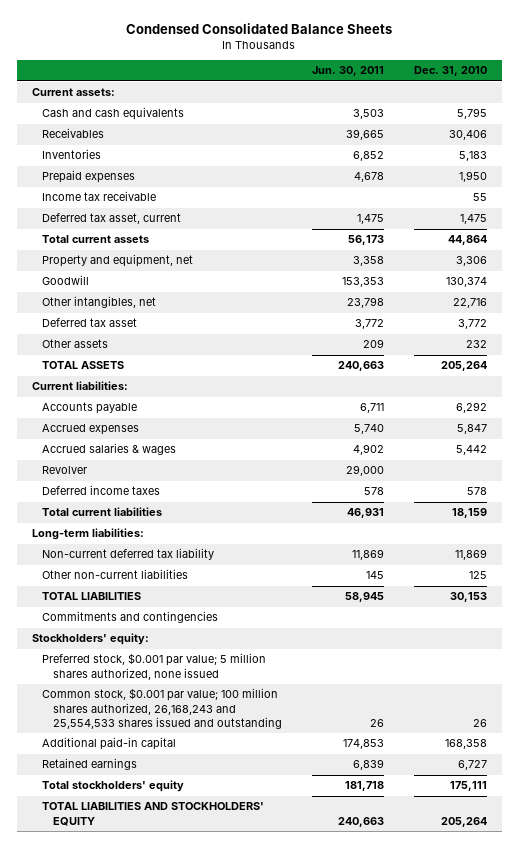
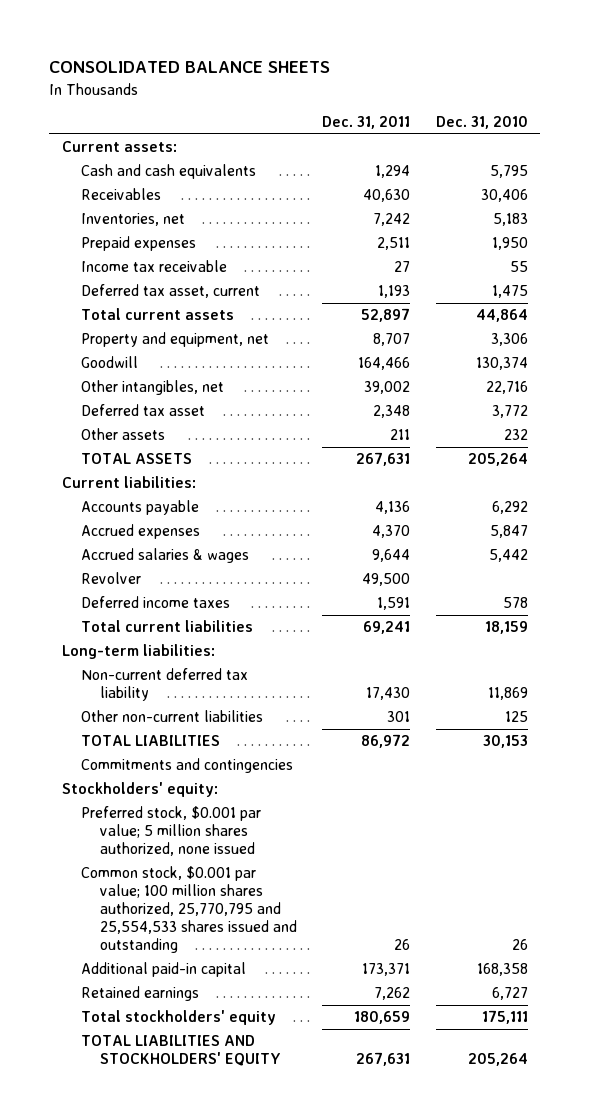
- Condensed Consolidated Balance Sheets
+ CONSOLIDATED BALANCE SHEETS
- | Jun. 30, 2011 | Dec. 31, 2010
+ | Dec. 31, 2011 | Dec. 31, 2010
- Inventories | 6,852 | 5,183
+ Inventories, net | 7,242 | 5,183
- Common stock, $0.001 par value; 100 million shares authorized, 26,168,243 and 25,554,533 shares issued and outstanding | 26 | 26
+ Common stock, $0.001 par value; 100 million shares authorized, 25,770,795 and 25,554,533 shares issued and outstanding | 26 | 26

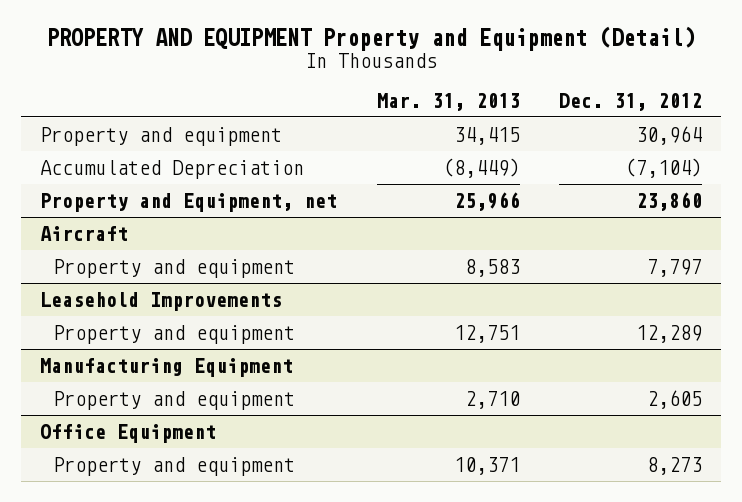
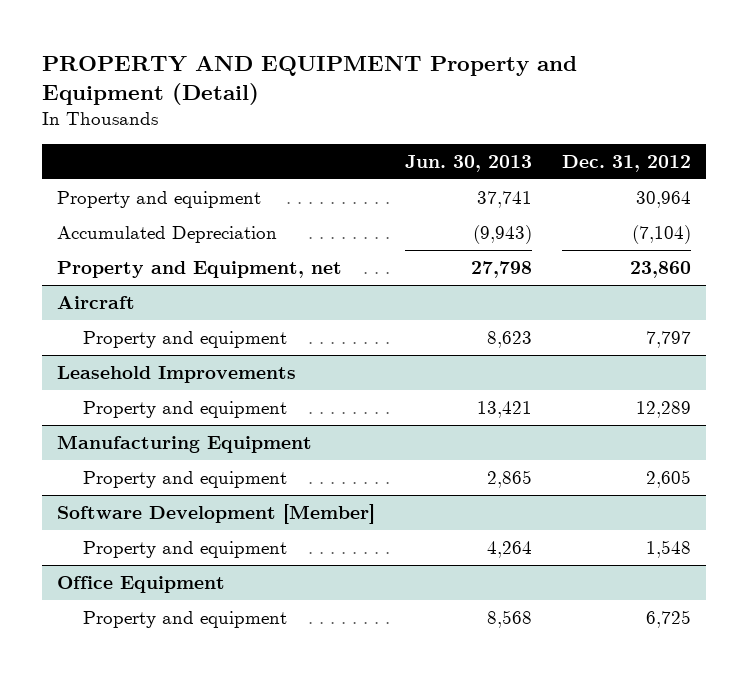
- | Mar. 31, 2013 | Dec. 31, 2012
+ | Jun. 30, 2013 | Dec. 31, 2012
+ Software Development [Member]
+ Property and equipment | 4,264 | 1,548
@ Office Equipment
- Property and equipment | 10,371 | 8,273
+ Property and equipment | 8,568 | 6,725

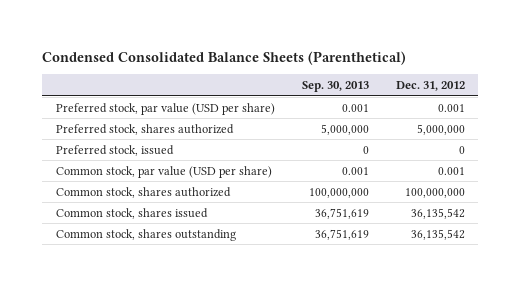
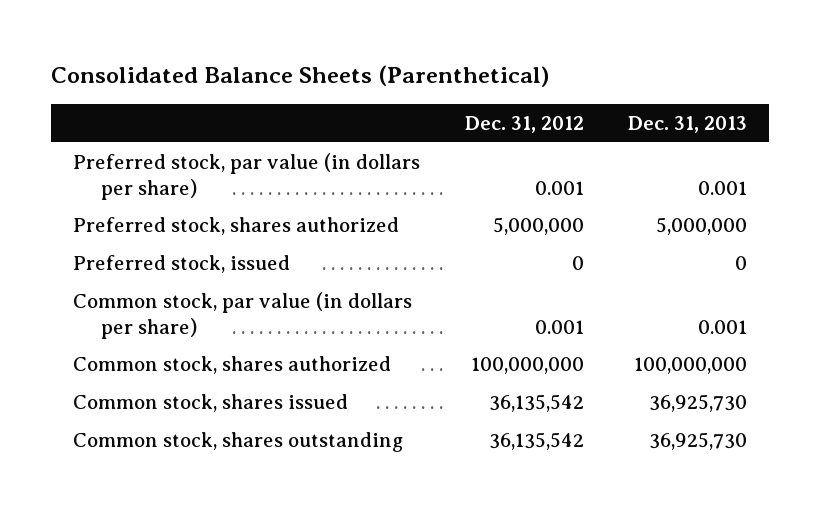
- Condensed Consolidated Balance Sheets (Parenthetical)
+ Consolidated Balance Sheets (Parenthetical)
- | Sep. 30, 2013 | Dec. 31, 2012
+ | Dec. 31, 2012 | Dec. 31, 2013
- Preferred stock, par value (USD per share) | 0.001 | 0.001
+ Preferred stock, par value (in dollars per share) | 0.001 | 0.001
- Common stock, par value (USD per share) | 0.001 | 0.001
+ Common stock, par value (in dollars per share) | 0.001 | 0.001

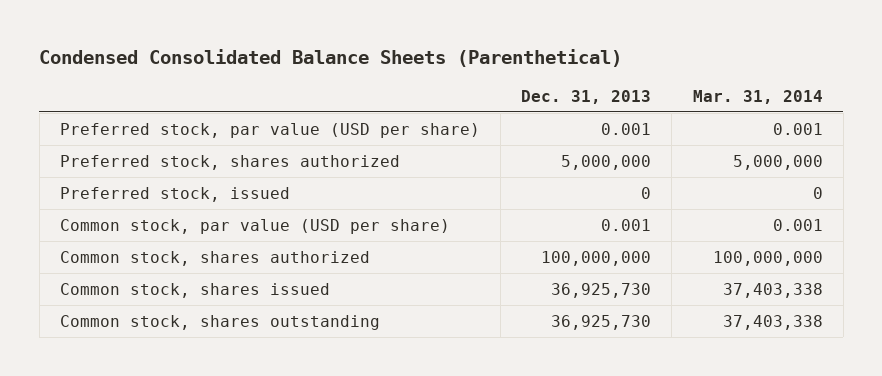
- Consolidated Balance Sheets (Parenthetical)
+ Condensed Consolidated Balance Sheets (Parenthetical)
- | Dec. 31, 2012 | Dec. 31, 2013
+ | Dec. 31, 2013 | Mar. 31, 2014
- Preferred stock, par value (in dollars per share) | 0.001 | 0.001
+ Preferred stock, par value (USD per share) | 0.001 | 0.001
- Common stock, par value (in dollars per share) | 0.001 | 0.001
+ Common stock, par value (USD per share) | 0.001 | 0.001

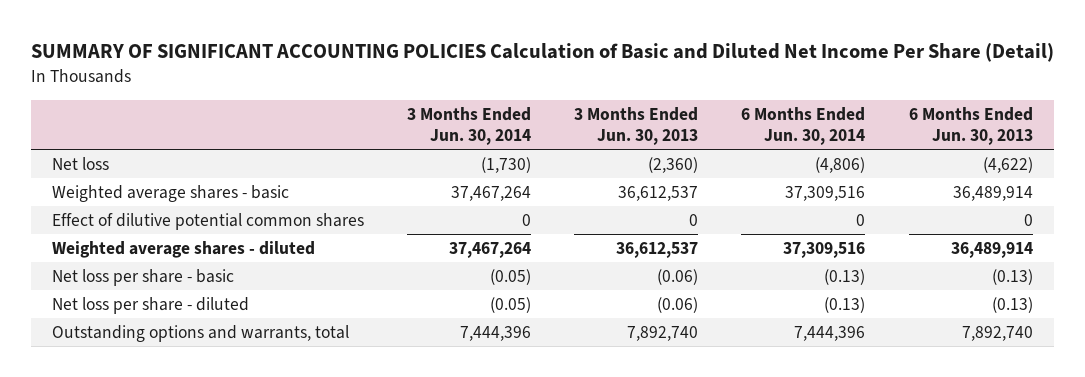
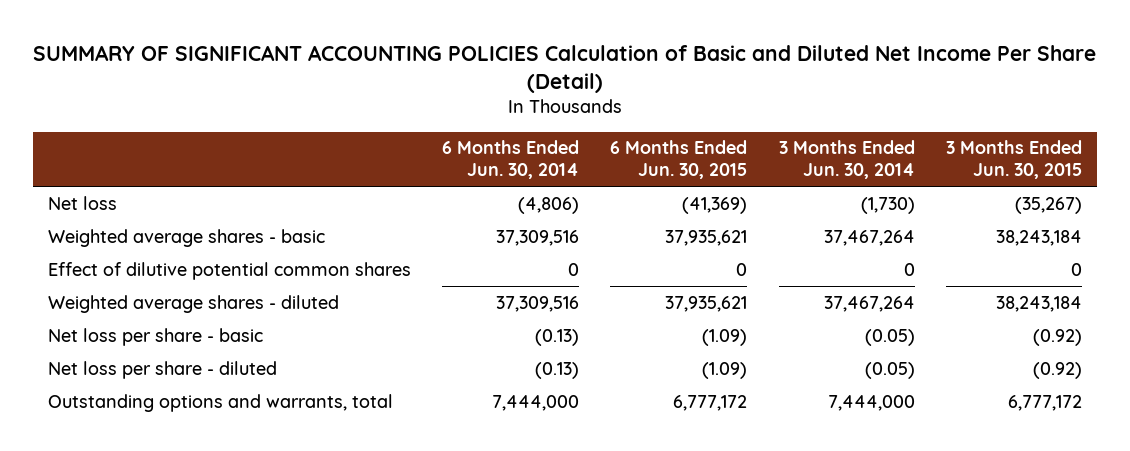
- | 3 Months Ended Jun. 30, 2014 | 3 Months Ended Jun. 30, 2013 | 6 Months Ended Jun. 30, 2014 | 6 Months Ended Jun. 30, 2013
+ | 6 Months Ended Jun. 30, 2014 | 6 Months Ended Jun. 30, 2015 | 3 Months Ended Jun. 30, 2014 | 3 Months Ended Jun. 30, 2015
- Outstanding options and warrants, total | 7,444,396 | 7,892,740 | 7,444,396 | 7,892,740
+ Outstanding options and warrants, total | 7,444,000 | 6,777,172 | 7,444,000 | 6,777,172

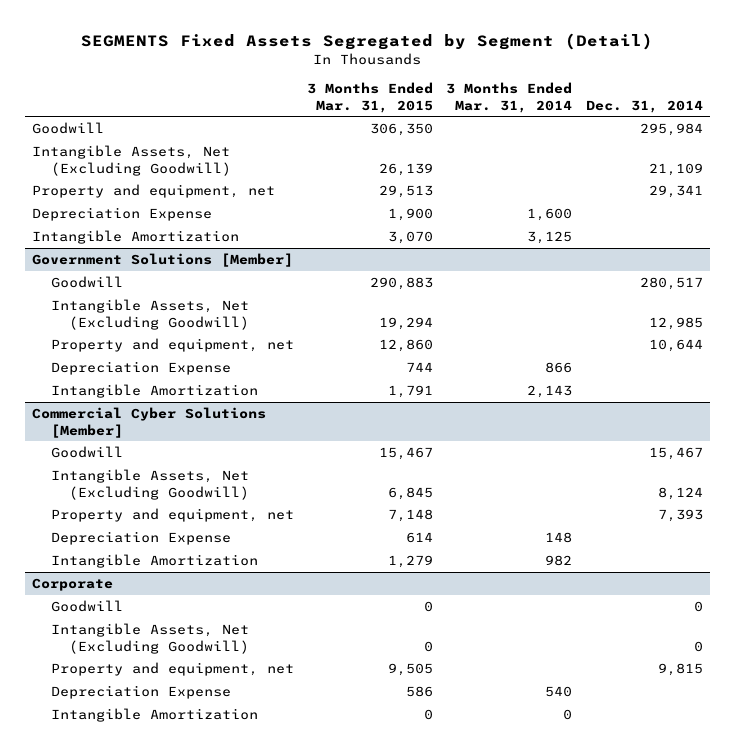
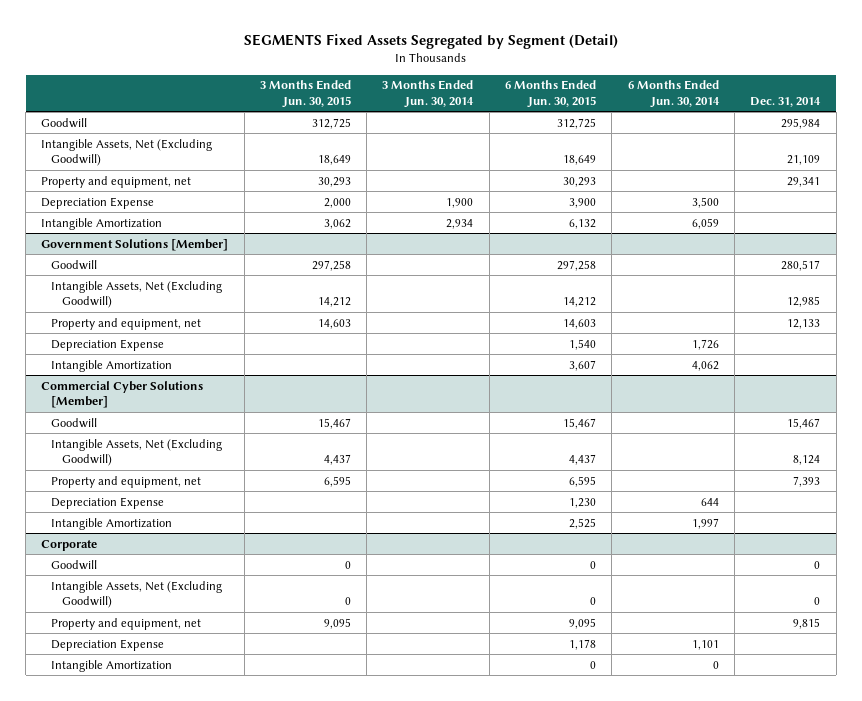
- | 3 Months Ended Mar. 31, 2015 | 3 Months Ended Mar. 31, 2014 | Dec. 31, 2014
+ | 3 Months Ended Jun. 30, 2015 | 3 Months Ended Jun. 30, 2014 | 6 Months Ended Jun. 30, 2015 | 6 Months Ended Jun. 30, 2014 | Dec. 31, 2014
@ Government Solutions [Member]
- Property and equipment, net | 12,860 | | 10,644
+ Property and equipment, net | 14,603 | | 14,603 | | 12,133

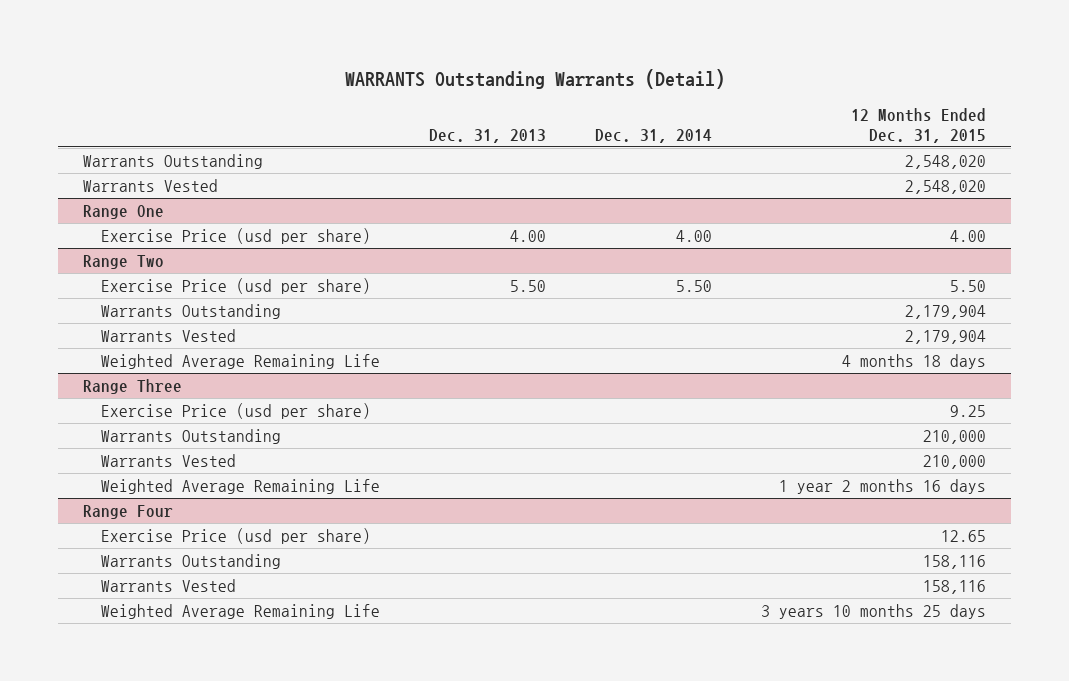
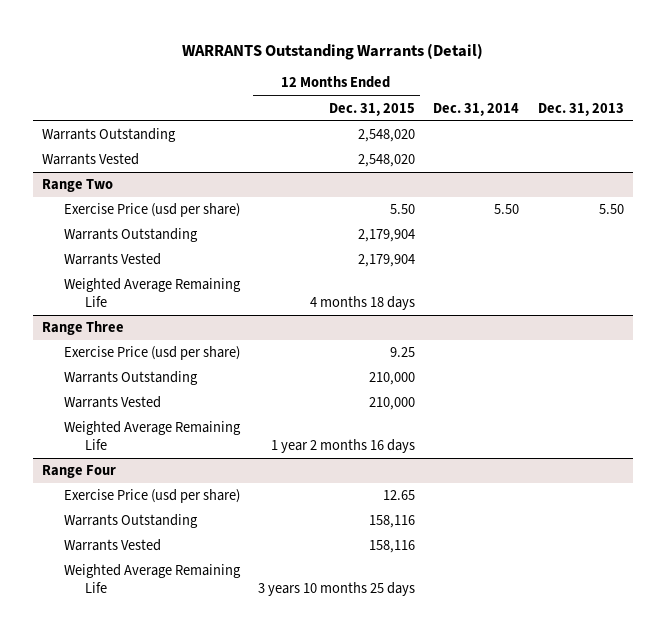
- | Dec. 31, 2013 | Dec. 31, 2014 | 12 Months Ended Dec. 31, 2015
+ | 12 Months Ended Dec. 31, 2015 | Dec. 31, 2014 | Dec. 31, 2013
- Range One
- Exercise Price (usd per share) | 4.00 | 4.00 | 4.00

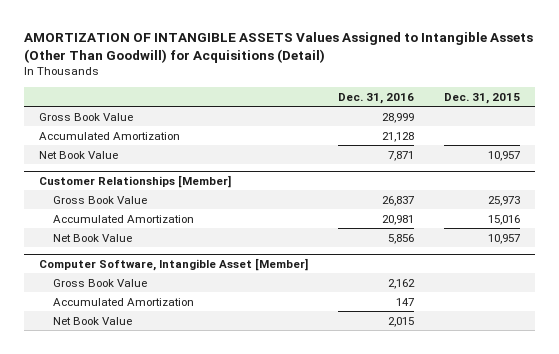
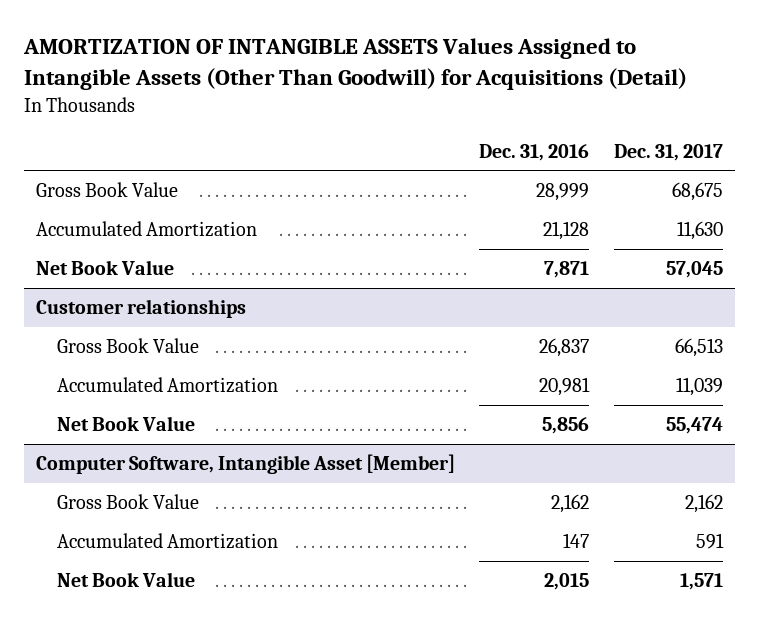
- | Dec. 31, 2016 | Dec. 31, 2015
+ | Dec. 31, 2016 | Dec. 31, 2017
- Customer Relationships [Member]
+ Customer relationships

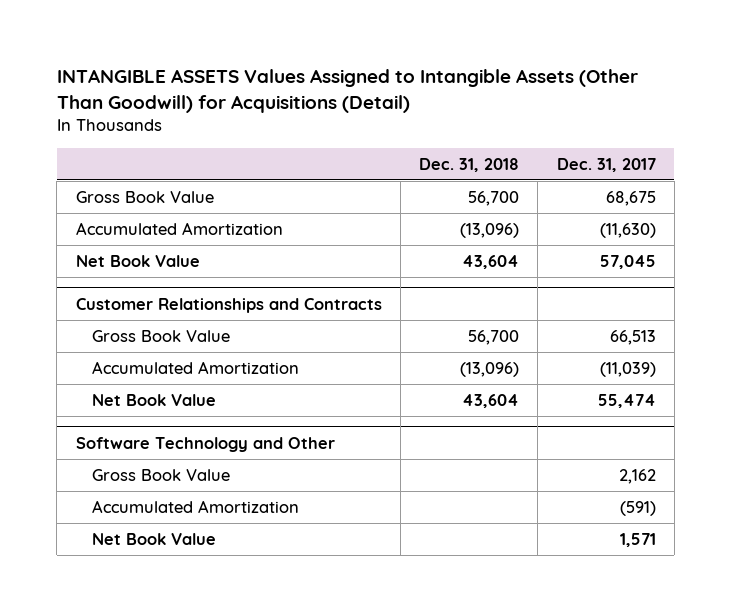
- AMORTIZATION OF INTANGIBLE ASSETS Values Assigned to Intangible Assets (Other Than Goodwill) for Acquisitions (Detail)
+ INTANGIBLE ASSETS Values Assigned to Intangible Assets (Other Than Goodwill) for Acquisitions (Detail)
- | Dec. 31, 2016 | Dec. 31, 2017
+ | Dec. 31, 2018 | Dec. 31, 2017
- Accumulated Amortization | 21,128 | 11,630
+ Accumulated Amortization | (13,096) | (11,630)
- Customer relationships
+ Customer Relationships and Contracts
- Accumulated Amortization | 20,981 | 11,039
+ Accumulated Amortization | (13,096) | (11,039)
- Computer Software, Intangible Asset [Member]
+ Software Technology and Other
- Accumulated Amortization | 147 | 591
+ Accumulated Amortization | | (591)

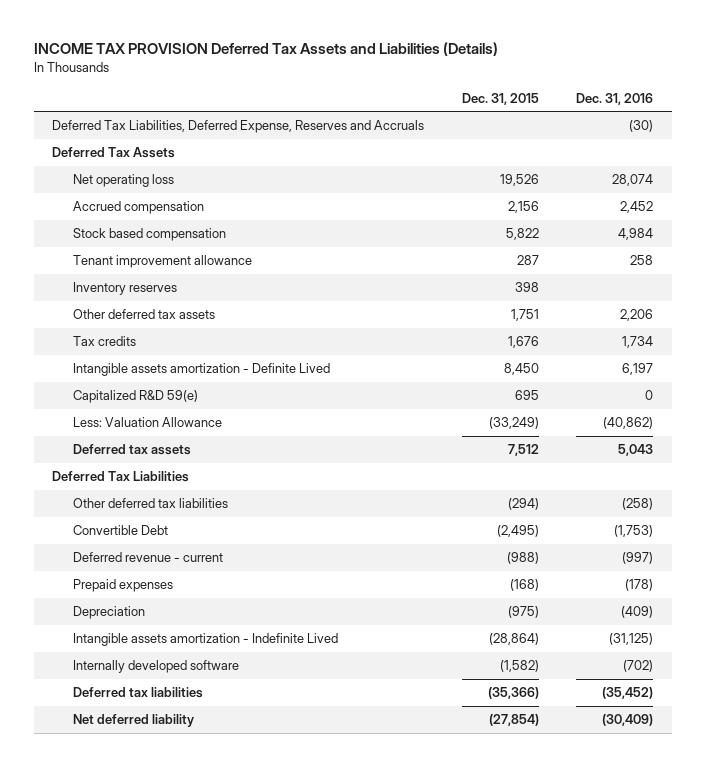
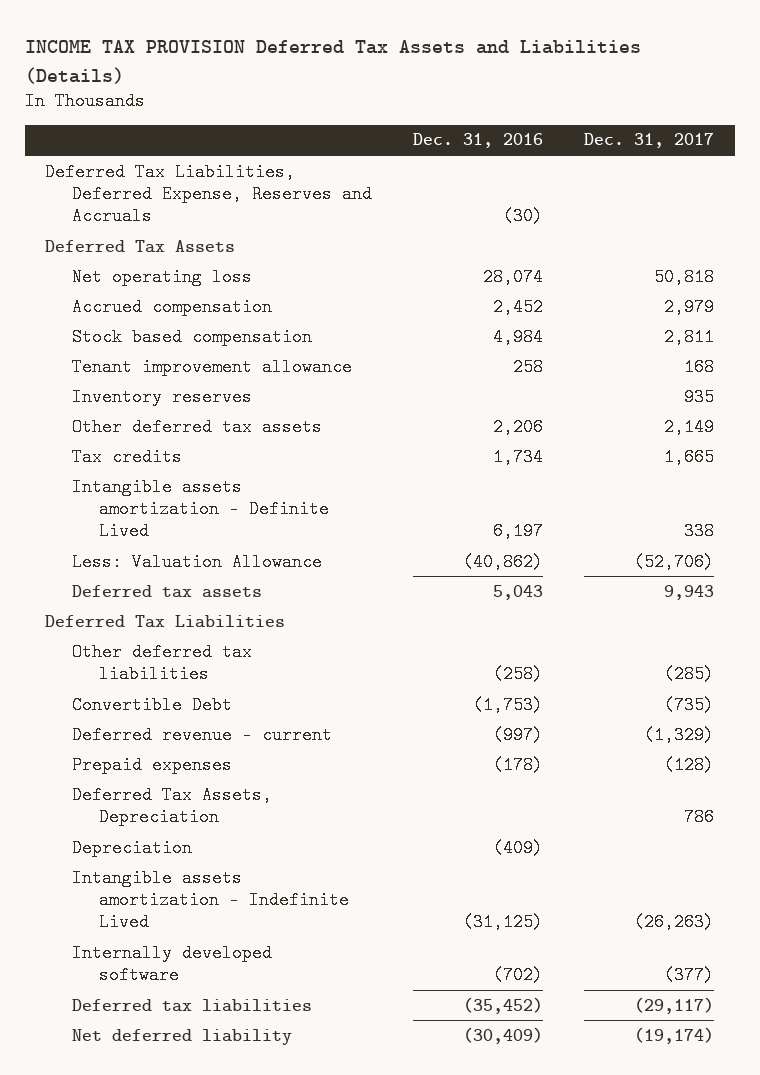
- | Dec. 31, 2015 | Dec. 31, 2016
+ | Dec. 31, 2016 | Dec. 31, 2017
- Capitalized R&D 59(e) | 695 | 0
+ Deferred Tax Assets, Depreciation | | 786

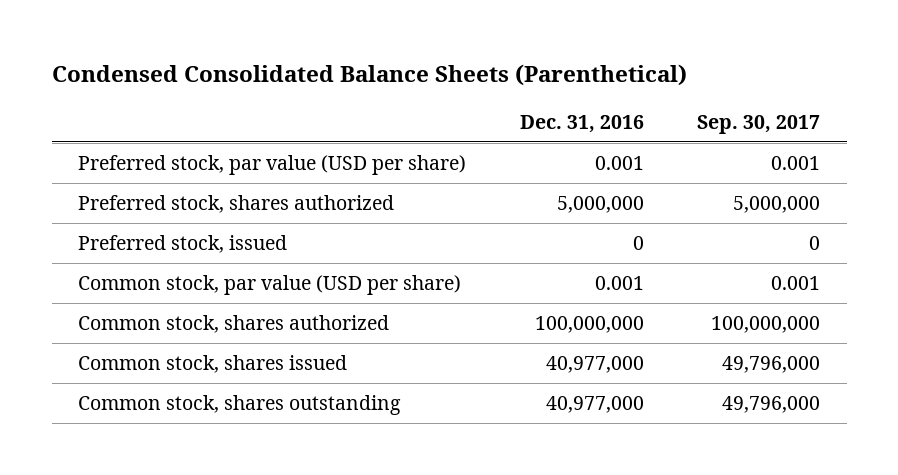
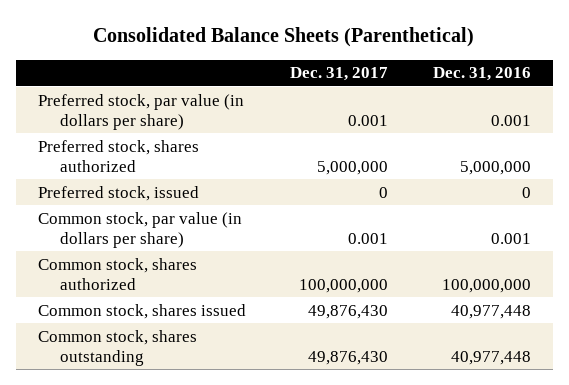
- Condensed Consolidated Balance Sheets (Parenthetical)
+ Consolidated Balance Sheets (Parenthetical)
- | Dec. 31, 2016 | Sep. 30, 2017
+ | Dec. 31, 2017 | Dec. 31, 2016
- Preferred stock, par value (USD per share) | 0.001 | 0.001
+ Preferred stock, par value (in dollars per share) | 0.001 | 0.001
- Common stock, par value (USD per share) | 0.001 | 0.001
+ Common stock, par value (in dollars per share) | 0.001 | 0.001
- Common stock, shares issued | 40,977,000 | 49,796,000
- Common stock, shares outstanding | 40,977,000 | 49,796,000
+ Common stock, shares issued | 49,876,430 | 40,977,448
+ Common stock, shares outstanding | 49,876,430 | 40,977,448

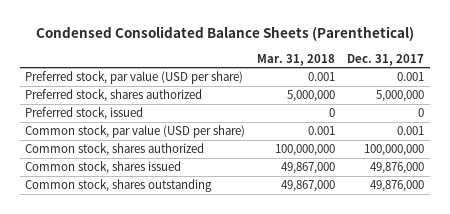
- Consolidated Balance Sheets (Parenthetical)
+ Condensed Consolidated Balance Sheets (Parenthetical)
- | Dec. 31, 2017 | Dec. 31, 2016
+ | Mar. 31, 2018 | Dec. 31, 2017
- Preferred stock, par value (in dollars per share) | 0.001 | 0.001
+ Preferred stock, par value (USD per share) | 0.001 | 0.001
- Common stock, par value (in dollars per share) | 0.001 | 0.001
+ Common stock, par value (USD per share) | 0.001 | 0.001
- Common stock, shares issued | 49,876,430 | 40,977,448
- Common stock, shares outstanding | 49,876,430 | 40,977,448
+ Common stock, shares issued | 49,867,000 | 49,876,000
+ Common stock, shares outstanding | 49,867,000 | 49,876,000

